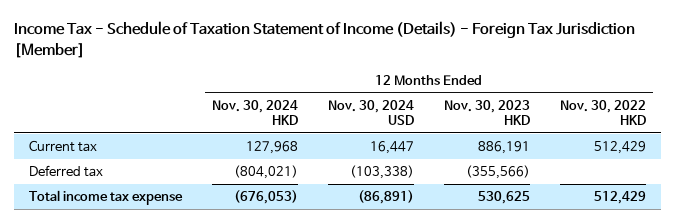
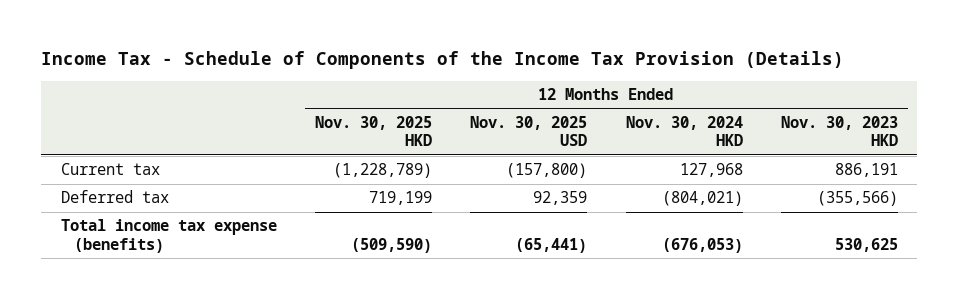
- Income Tax - Schedule of Taxation Statement of Income (Details) - Foreign Tax Jurisdiction [Member]
+ Income Tax - Schedule of Components of the Income Tax Provision (Details)
- | 12 Months Ended Nov. 30, 2024 HKD | 12 Months Ended Nov. 30, 2024 USD | 12 Months Ended Nov. 30, 2023 HKD | 12 Months Ended Nov. 30, 2022 HKD
+ | 12 Months Ended Nov. 30, 2025 HKD | 12 Months Ended Nov. 30, 2025 USD | 12 Months Ended Nov. 30, 2024 HKD | 12 Months Ended Nov. 30, 2023 HKD
- Total income tax expense | (676,053) | (86,891) | 530,625 | 512,429
+ Total income tax expense (benefits) | (509,590) | (65,441) | (676,053) | 530,625

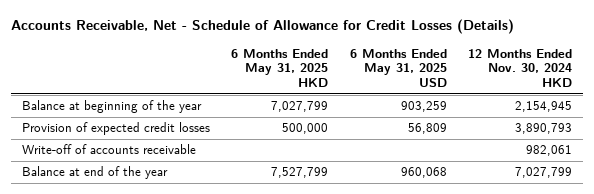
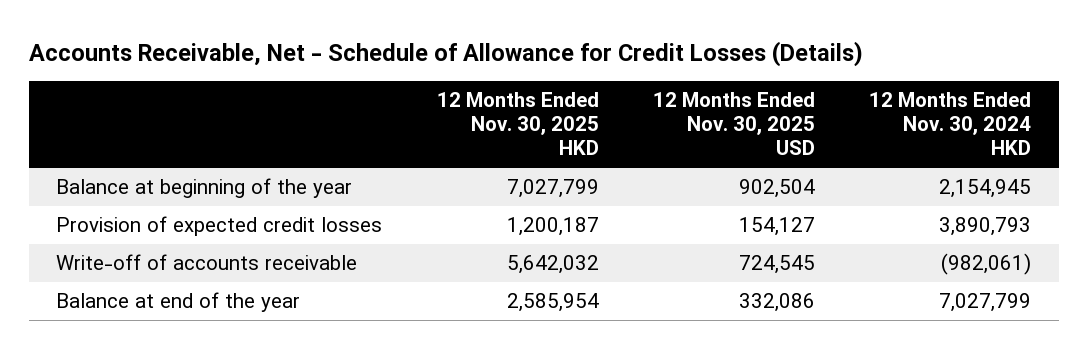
- | 6 Months Ended May 31, 2025 HKD | 6 Months Ended May 31, 2025 USD | 12 Months Ended Nov. 30, 2024 HKD
+ | 12 Months Ended Nov. 30, 2025 HKD | 12 Months Ended Nov. 30, 2025 USD | 12 Months Ended Nov. 30, 2024 HKD
- Write-off of accounts receivable | | | 982,061
+ Write-off of accounts receivable | 5,642,032 | 724,545 | (982,061)

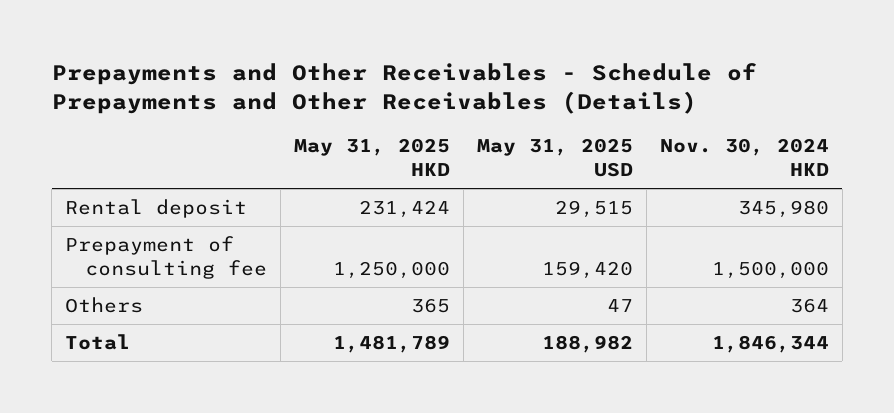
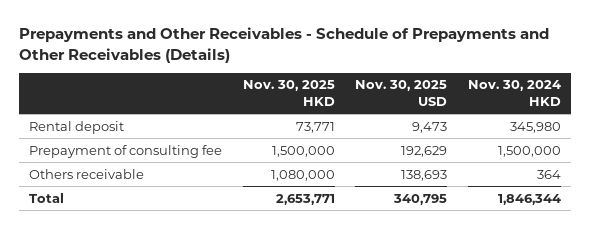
- | May 31, 2025 HKD | May 31, 2025 USD | Nov. 30, 2024 HKD
+ | Nov. 30, 2025 HKD | Nov. 30, 2025 USD | Nov. 30, 2024 HKD
- Others | 365 | 47 | 364
+ Others receivable | 1,080,000 | 138,693 | 364

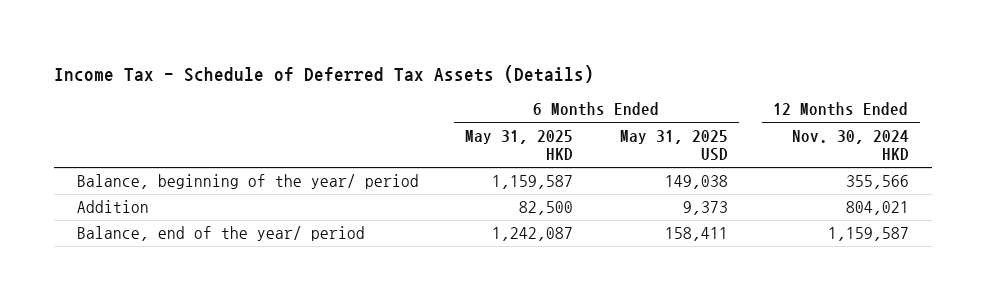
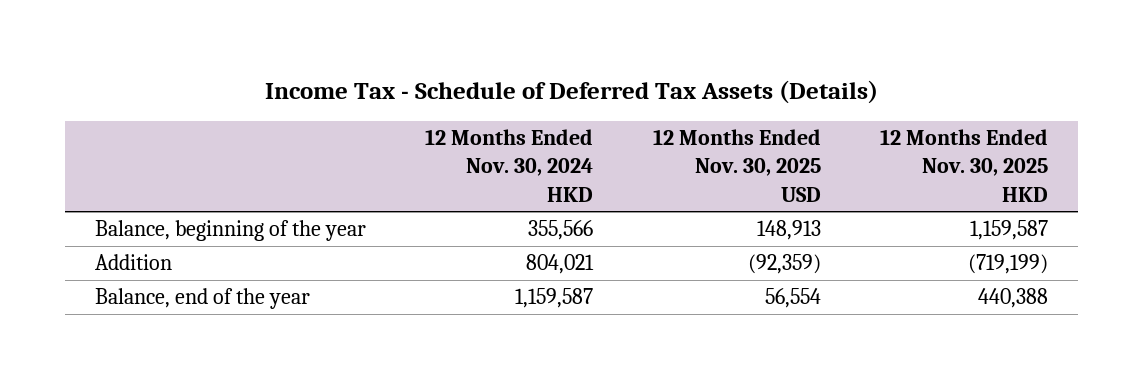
- | 6 Months Ended May 31, 2025 HKD | 6 Months Ended May 31, 2025 USD | 12 Months Ended Nov. 30, 2024 HKD
+ | 12 Months Ended Nov. 30, 2024 HKD | 12 Months Ended Nov. 30, 2025 USD | 12 Months Ended Nov. 30, 2025 HKD
- Balance, beginning of the year/ period | 1,159,587 | 149,038 | 355,566
+ Balance, beginning of the year | 355,566 | 148,913 | 1,159,587
- Balance, end of the year/ period | 1,242,087 | 158,411 | 1,159,587
+ Balance, end of the year | 1,159,587 | 56,554 | 440,388

